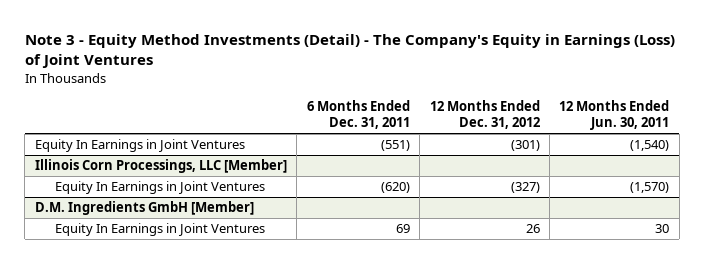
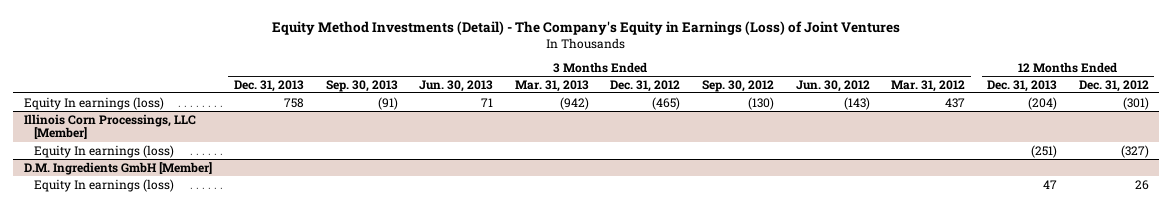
- Note 3 - Equity Method Investments (Detail) - The Company's Equity in Earnings (Loss) of Joint Ventures
+ Equity Method Investments (Detail) - The Company's Equity in Earnings (Loss) of Joint Ventures
- | 6 Months Ended Dec. 31, 2011 | 12 Months Ended Dec. 31, 2012 | 12 Months Ended Jun. 30, 2011
+ | 3 Months Ended Dec. 31, 2013 | 3 Months Ended Sep. 30, 2013 | 3 Months Ended Jun. 30, 2013 | 3 Months Ended Mar. 31, 2013 | 3 Months Ended Dec. 31, 2012 | 3 Months Ended Sep. 30, 2012 | 3 Months Ended Jun. 30, 2012 | 3 Months Ended Mar. 31, 2012 | 12 Months Ended Dec. 31, 2013 | 12 Months Ended Dec. 31, 2012
- Equity In Earnings in Joint Ventures | (551) | (301) | (1,540)
+ Equity In earnings (loss) | 758 | (91) | 71 | (942) | (465) | (130) | (143) | 437 | (204) | (301)
@ Illinois Corn Processings, LLC [Member]
- Equity In Earnings in Joint Ventures | (620) | (327) | (1,570)
+ Equity In earnings (loss) | | | | | | | | | (251) | (327)
@ D.M. Ingredients GmbH [Member]
- Equity In Earnings in Joint Ventures | 69 | 26 | 30
+ Equity In earnings (loss) | | | | | | | | | 47 | 26

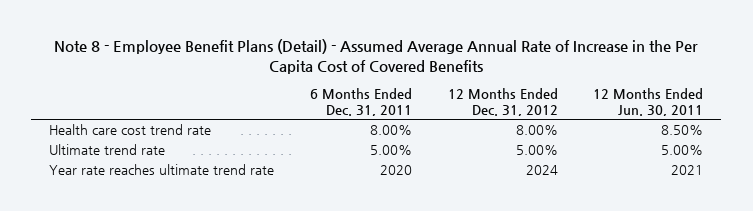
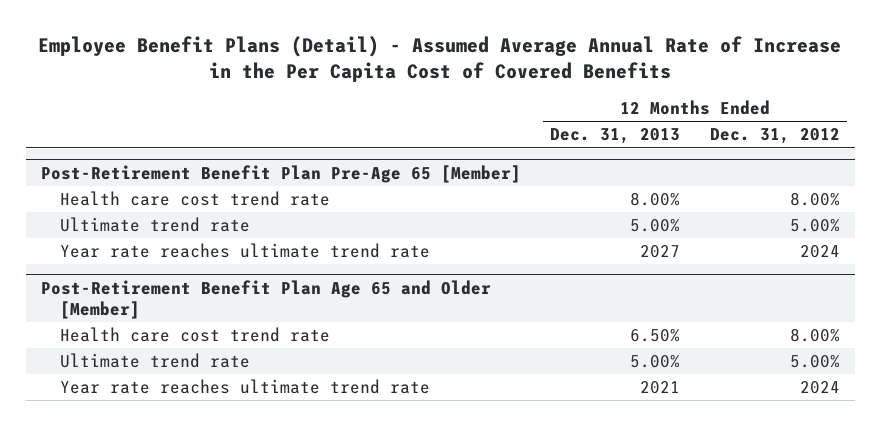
- Note 8 - Employee Benefit Plans (Detail) - Assumed Average Annual Rate of Increase in the Per Capita Cost of Covered Benefits
+ Employee Benefit Plans (Detail) - Assumed Average Annual Rate of Increase in the Per Capita Cost of Covered Benefits
- | 6 Months Ended Dec. 31, 2011 | 12 Months Ended Dec. 31, 2012 | 12 Months Ended Jun. 30, 2011
+ | 12 Months Ended Dec. 31, 2013 | 12 Months Ended Dec. 31, 2012
+ Post-Retirement Benefit Plan Pre-Age 65 [Member]
+ Post-Retirement Benefit Plan Age 65 and Older [Member]
+ Health care cost trend rate | 6.50% | 8.00%
+ Ultimate trend rate | 5.00% | 5.00%
+ Year rate reaches ultimate trend rate | 2021 | 2024

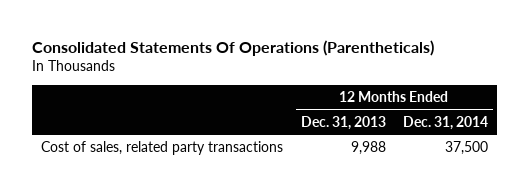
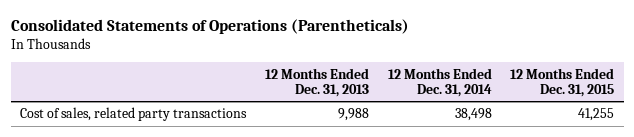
- Consolidated Statements Of Operations (Parentheticals)
+ Consolidated Statements of Operations (Parentheticals)
- | 12 Months Ended Dec. 31, 2013 | 12 Months Ended Dec. 31, 2014
+ | 12 Months Ended Dec. 31, 2013 | 12 Months Ended Dec. 31, 2014 | 12 Months Ended Dec. 31, 2015
- Cost of sales, related party transactions | 9,988 | 37,500
+ Cost of sales, related party transactions | 9,988 | 38,498 | 41,255

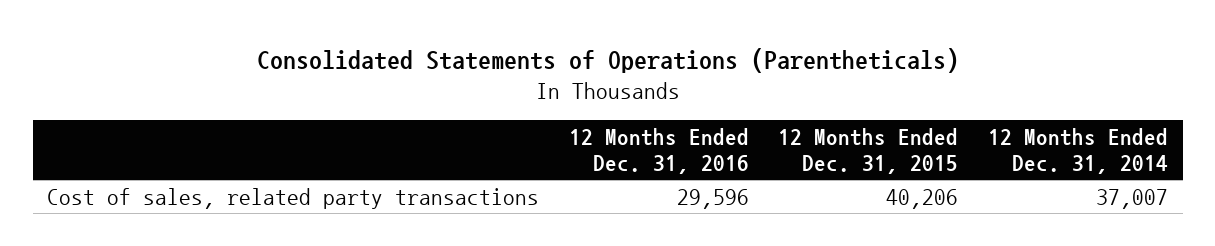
- | 12 Months Ended Dec. 31, 2013 | 12 Months Ended Dec. 31, 2014 | 12 Months Ended Dec. 31, 2015
+ | 12 Months Ended Dec. 31, 2016 | 12 Months Ended Dec. 31, 2015 | 12 Months Ended Dec. 31, 2014
- Cost of sales, related party transactions | 9,988 | 38,498 | 41,255
+ Cost of sales, related party transactions | 29,596 | 40,206 | 37,007

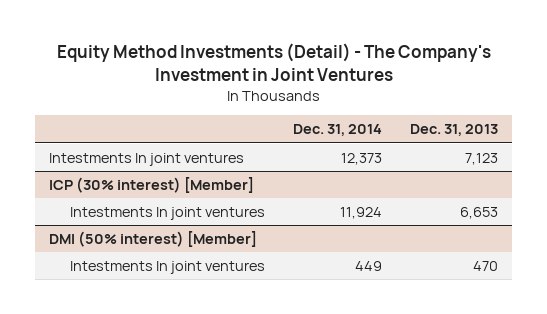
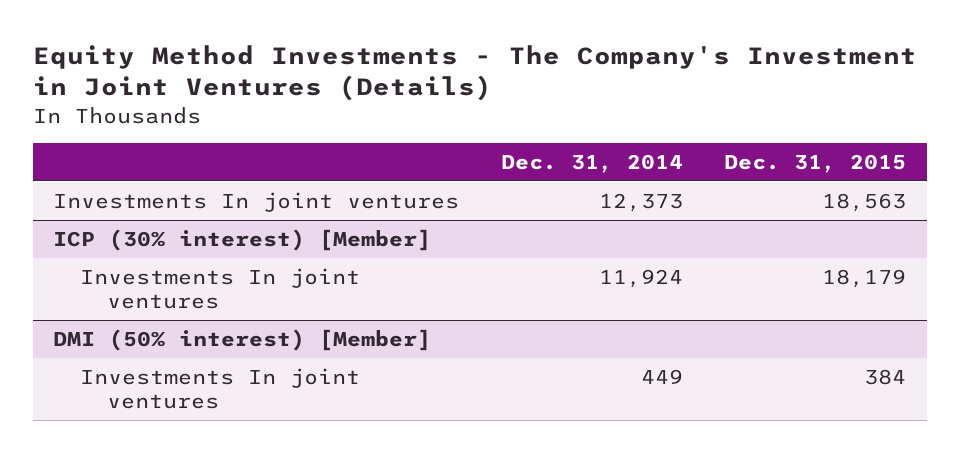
- Equity Method Investments (Detail) - The Company's Investment in Joint Ventures
+ Equity Method Investments - The Company's Investment in Joint Ventures (Details)
- | Dec. 31, 2014 | Dec. 31, 2013
+ | Dec. 31, 2014 | Dec. 31, 2015
- Intestments In joint ventures | 12,373 | 7,123
+ Investments In joint ventures | 12,373 | 18,563
@ ICP (30% interest) [Member]
- Intestments In joint ventures | 11,924 | 6,653
+ Investments In joint ventures | 11,924 | 18,179
@ DMI (50% interest) [Member]
- Intestments In joint ventures | 449 | 470
+ Investments In joint ventures | 449 | 384

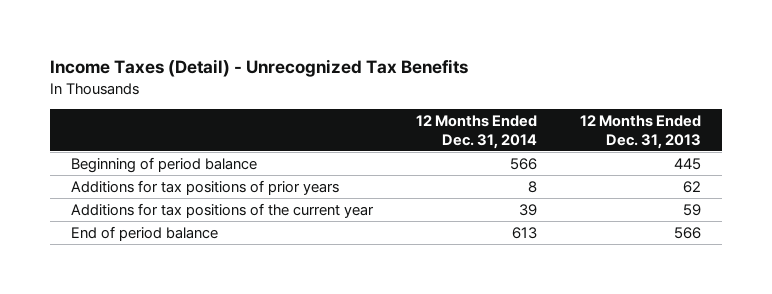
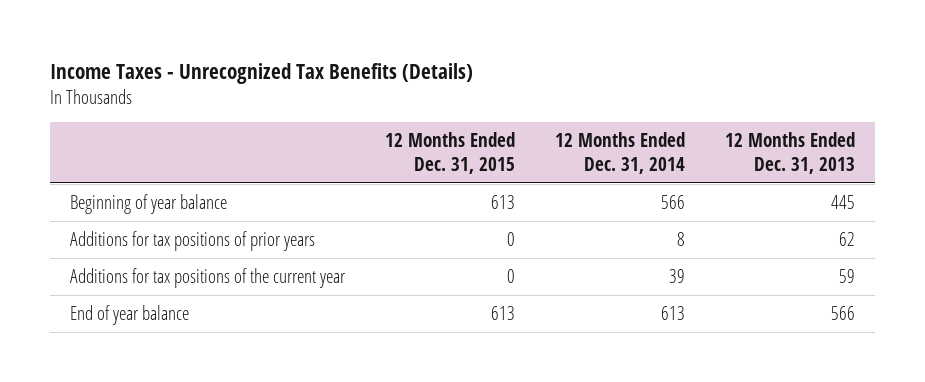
- Income Taxes (Detail) - Unrecognized Tax Benefits
+ Income Taxes - Unrecognized Tax Benefits (Details)
- | 12 Months Ended Dec. 31, 2014 | 12 Months Ended Dec. 31, 2013
+ | 12 Months Ended Dec. 31, 2015 | 12 Months Ended Dec. 31, 2014 | 12 Months Ended Dec. 31, 2013
- Beginning of period balance | 566 | 445
+ Beginning of year balance | 613 | 566 | 445
- End of period balance | 613 | 566
+ End of year balance | 613 | 613 | 566

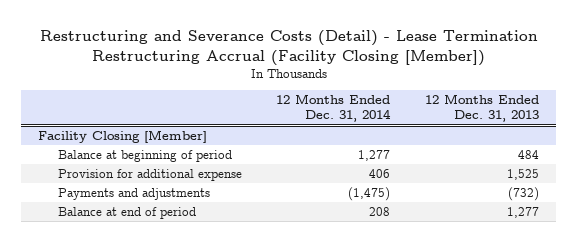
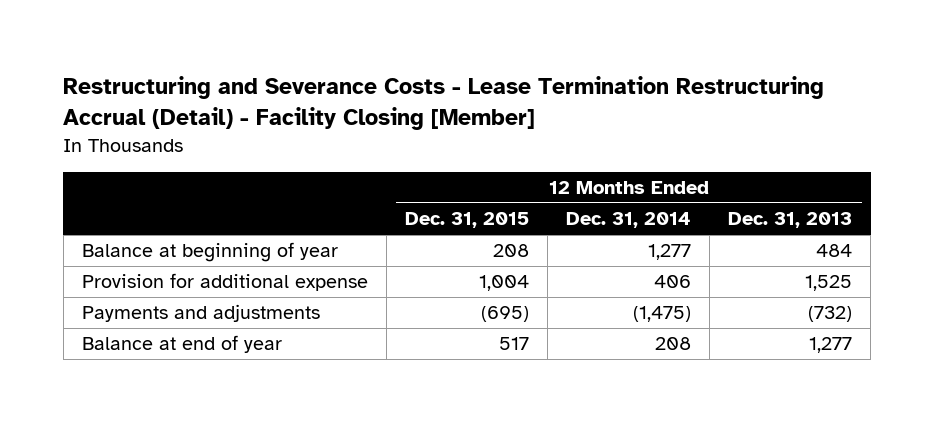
- Restructuring and Severance Costs (Detail) - Lease Termination Restructuring Accrual (Facility Closing [Member])
+ Restructuring and Severance Costs - Lease Termination Restructuring Accrual (Detail) - Facility Closing [Member]
- | 12 Months Ended Dec. 31, 2014 | 12 Months Ended Dec. 31, 2013
+ | 12 Months Ended Dec. 31, 2015 | 12 Months Ended Dec. 31, 2014 | 12 Months Ended Dec. 31, 2013
- Facility Closing [Member]
- Balance at beginning of period | 1,277 | 484
+ Balance at beginning of year | 208 | 1,277 | 484
- Balance at end of period | 208 | 1,277
+ Balance at end of year | 517 | 208 | 1,277

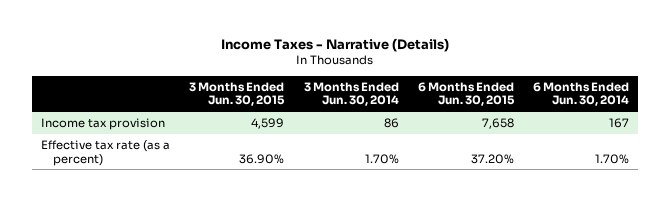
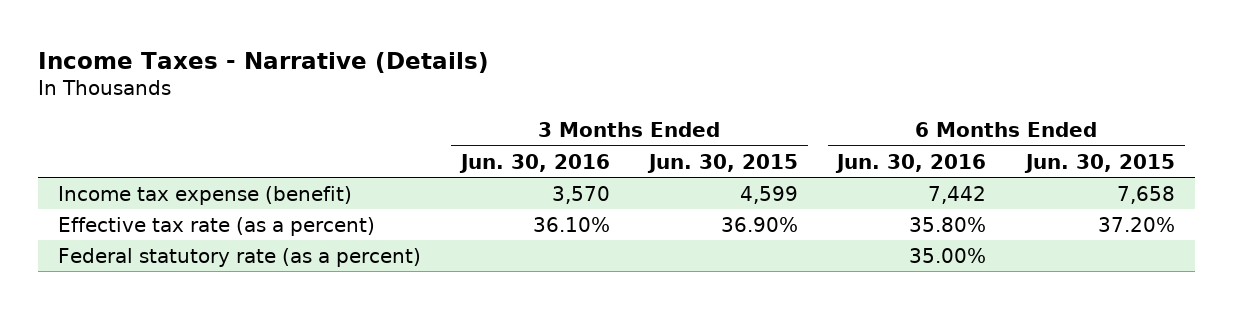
- | 3 Months Ended Jun. 30, 2015 | 3 Months Ended Jun. 30, 2014 | 6 Months Ended Jun. 30, 2015 | 6 Months Ended Jun. 30, 2014
+ | 3 Months Ended Jun. 30, 2016 | 3 Months Ended Jun. 30, 2015 | 6 Months Ended Jun. 30, 2016 | 6 Months Ended Jun. 30, 2015
- Income tax provision | 4,599 | 86 | 7,658 | 167
+ Income tax expense (benefit) | 3,570 | 4,599 | 7,442 | 7,658
+ Federal statutory rate (as a percent) | | | 35.00% |

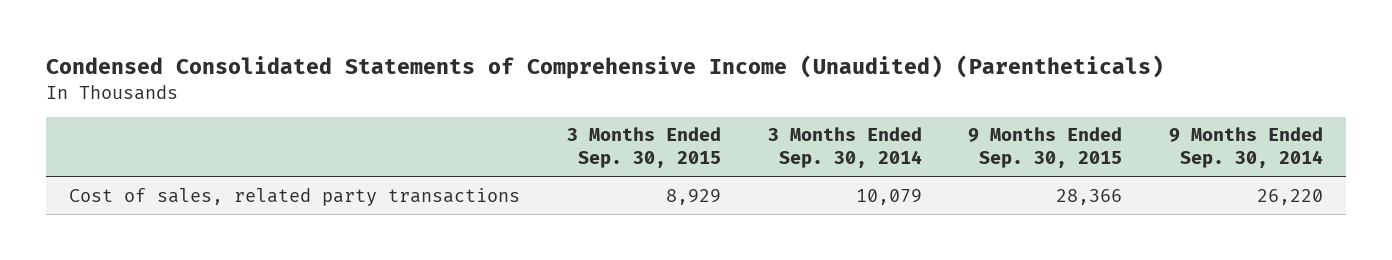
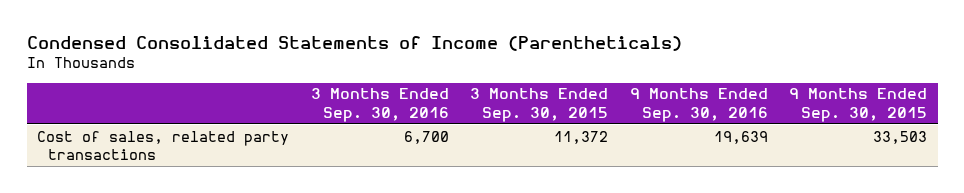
- Condensed Consolidated Statements of Comprehensive Income (Unaudited) (Parentheticals)
+ Condensed Consolidated Statements of Income (Parentheticals)
- | 3 Months Ended Sep. 30, 2015 | 3 Months Ended Sep. 30, 2014 | 9 Months Ended Sep. 30, 2015 | 9 Months Ended Sep. 30, 2014
+ | 3 Months Ended Sep. 30, 2016 | 3 Months Ended Sep. 30, 2015 | 9 Months Ended Sep. 30, 2016 | 9 Months Ended Sep. 30, 2015
- Cost of sales, related party transactions | 8,929 | 10,079 | 28,366 | 26,220
+ Cost of sales, related party transactions | 6,700 | 11,372 | 19,639 | 33,503

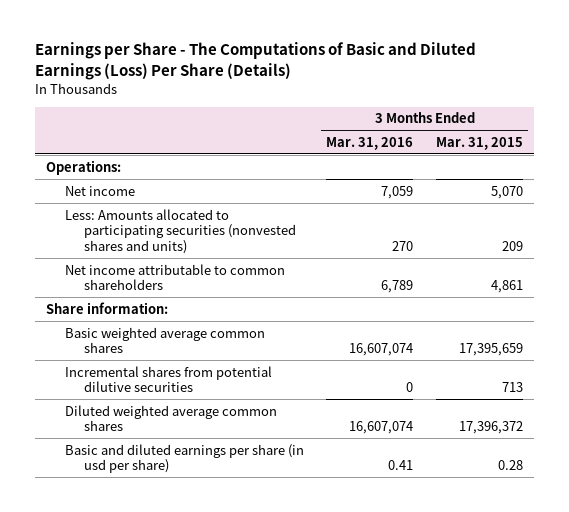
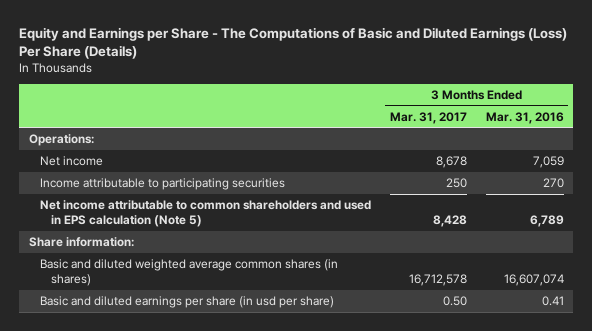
- Earnings per Share - The Computations of Basic and Diluted Earnings (Loss) Per Share (Details)
+ Equity and Earnings per Share - The Computations of Basic and Diluted Earnings (Loss) Per Share (Details)
- | 3 Months Ended Mar. 31, 2016 | 3 Months Ended Mar. 31, 2015
+ | 3 Months Ended Mar. 31, 2017 | 3 Months Ended Mar. 31, 2016
- Less: Amounts allocated to participating securities (nonvested shares and units) | 270 | 209
- Net income attributable to common shareholders | 6,789 | 4,861
+ Income attributable to participating securities | 250 | 270
+ Net income attributable to common shareholders and used in EPS calculation (Note 5) | 8,428 | 6,789
- Basic weighted average common shares | 16,607,074 | 17,395,659
- Incremental shares from potential dilutive securities | 0 | 713
- Diluted weighted average common shares | 16,607,074 | 17,396,372
+ Basic and diluted weighted average common shares (in shares) | 16,712,578 | 16,607,074

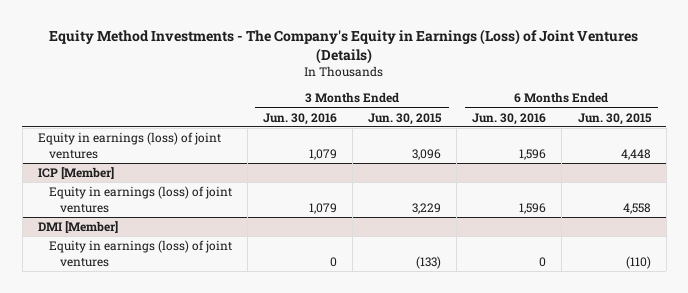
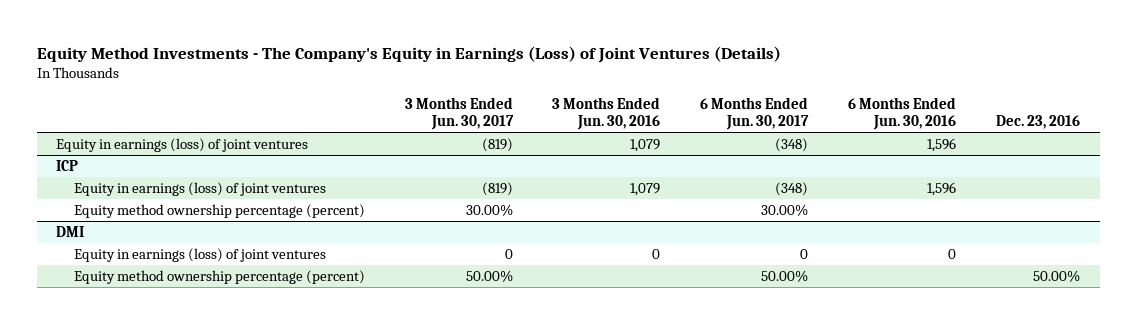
- | 3 Months Ended Jun. 30, 2016 | 3 Months Ended Jun. 30, 2015 | 6 Months Ended Jun. 30, 2016 | 6 Months Ended Jun. 30, 2015
+ | 3 Months Ended Jun. 30, 2017 | 3 Months Ended Jun. 30, 2016 | 6 Months Ended Jun. 30, 2017 | 6 Months Ended Jun. 30, 2016 | Dec. 23, 2016
- ICP [Member]
+ ICP
- DMI [Member]
+ Equity method ownership percentage (percent) | 30.00% | | 30.00% | |
+ DMI
+ Equity method ownership percentage (percent) | 50.00% | | 50.00% | | 50.00%

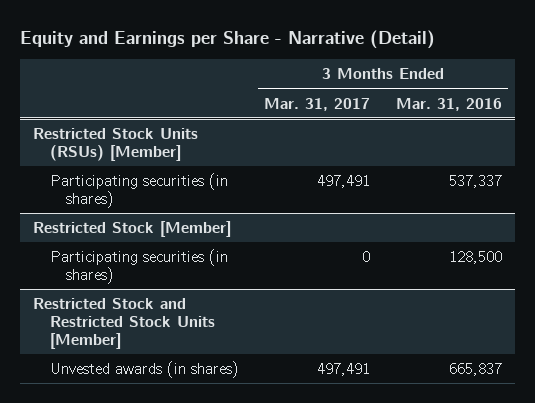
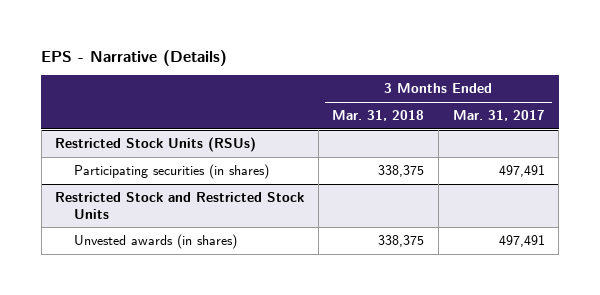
- Equity and Earnings per Share - Narrative (Detail)
+ EPS - Narrative (Details)
- | 3 Months Ended Mar. 31, 2017 | 3 Months Ended Mar. 31, 2016
+ | 3 Months Ended Mar. 31, 2018 | 3 Months Ended Mar. 31, 2017
- Restricted Stock Units (RSUs) [Member]
+ Restricted Stock Units (RSUs)
- Restricted Stock [Member]
- Participating securities (in shares) | 0 | 128,500
- Restricted Stock and Restricted Stock Units [Member]
+ Restricted Stock and Restricted Stock Units

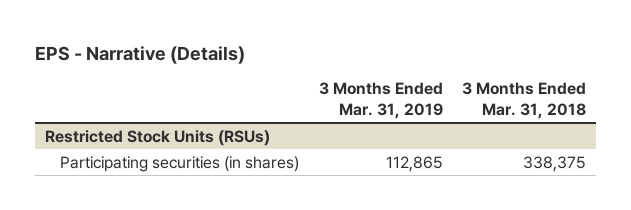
- | 3 Months Ended Mar. 31, 2018 | 3 Months Ended Mar. 31, 2017
+ | 3 Months Ended Mar. 31, 2019 | 3 Months Ended Mar. 31, 2018
- Restricted Stock and Restricted Stock Units
- Unvested awards (in shares) | 338,375 | 497,491

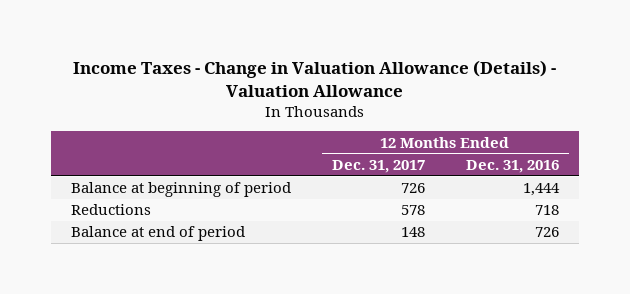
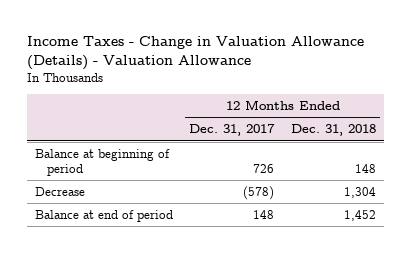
- | 12 Months Ended Dec. 31, 2017 | 12 Months Ended Dec. 31, 2016
+ | 12 Months Ended Dec. 31, 2017 | 12 Months Ended Dec. 31, 2018
- Reductions | 578 | 718
+ Decrease | (578) | 1,304

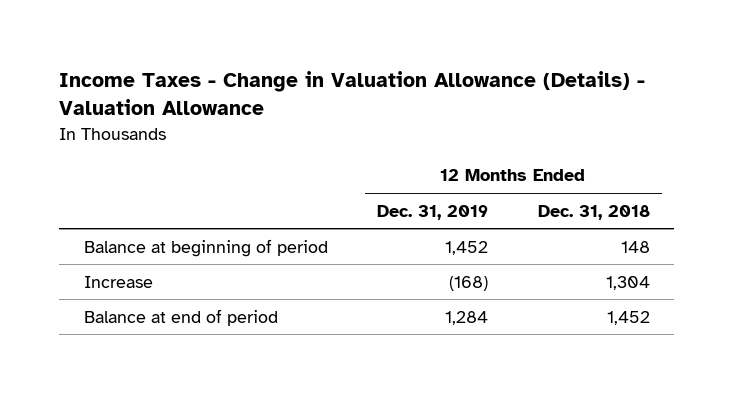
- | 12 Months Ended Dec. 31, 2017 | 12 Months Ended Dec. 31, 2018
+ | 12 Months Ended Dec. 31, 2019 | 12 Months Ended Dec. 31, 2018
- Decrease | (578) | 1,304
+ Increase | (168) | 1,304

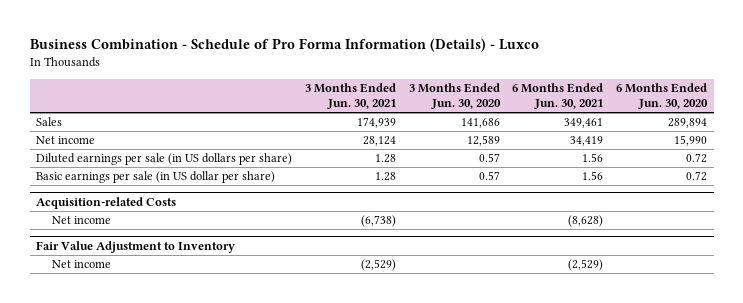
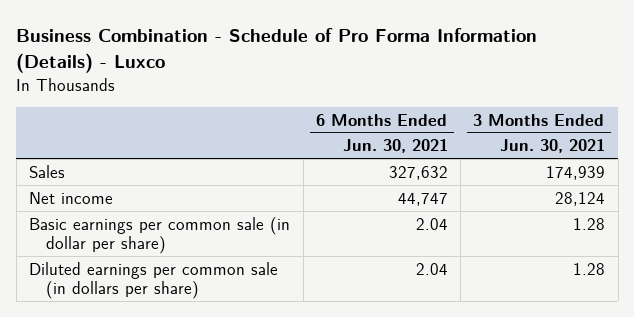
- | 3 Months Ended Jun. 30, 2021 | 3 Months Ended Jun. 30, 2020 | 6 Months Ended Jun. 30, 2021 | 6 Months Ended Jun. 30, 2020
+ | 6 Months Ended Jun. 30, 2021 | 3 Months Ended Jun. 30, 2021
- Sales | 174,939 | 141,686 | 349,461 | 289,894
- Net income | 28,124 | 12,589 | 34,419 | 15,990
- Diluted earnings per sale (in US dollars per share) | 1.28 | 0.57 | 1.56 | 0.72
- Basic earnings per sale (in US dollar per share) | 1.28 | 0.57 | 1.56 | 0.72
- Acquisition-related Costs
- Net income | (6,738) | | (8,628) |
- Fair Value Adjustment to Inventory
- Net income | (2,529) | | (2,529) |
+ Sales | 327,632 | 174,939
+ Net income | 44,747 | 28,124
+ Basic earnings per common sale (in dollar per share) | 2.04 | 1.28
+ Diluted earnings per common sale (in dollars per share) | 2.04 | 1.28

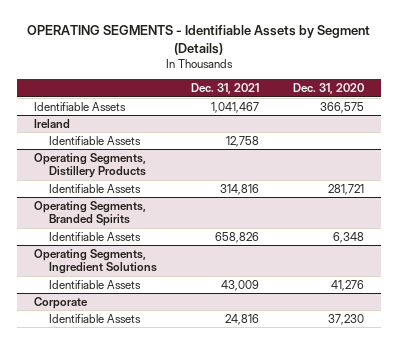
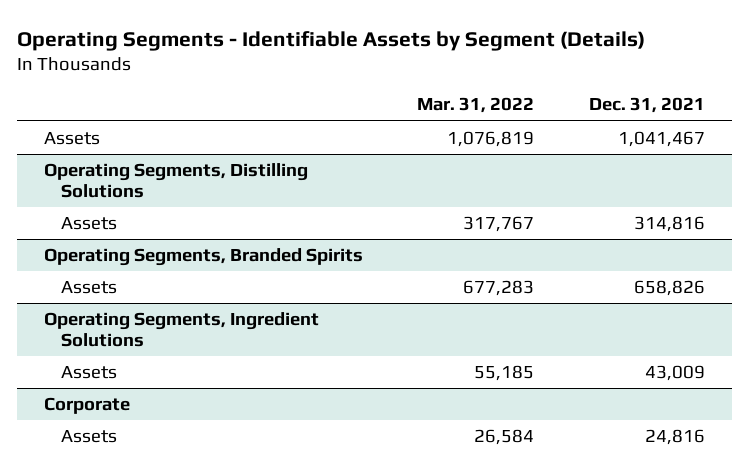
- OPERATING SEGMENTS - Identifiable Assets by Segment (Details)
+ Operating Segments - Identifiable Assets by Segment (Details)
- | Dec. 31, 2021 | Dec. 31, 2020
+ | Mar. 31, 2022 | Dec. 31, 2021
- Identifiable Assets | 1,041,467 | 366,575
- Ireland
- Identifiable Assets | 12,758 |
- Operating Segments, Distillery Products
- Identifiable Assets | 314,816 | 281,721
+ Assets | 1,076,819 | 1,041,467
+ Operating Segments, Distilling Solutions
+ Assets | 317,767 | 314,816
@ Operating Segments, Branded Spirits
- Identifiable Assets | 658,826 | 6,348
+ Assets | 677,283 | 658,826
@ Operating Segments, Ingredient Solutions
- Identifiable Assets | 43,009 | 41,276
+ Assets | 55,185 | 43,009
@ Corporate
- Identifiable Assets | 24,816 | 37,230
+ Assets | 26,584 | 24,816

